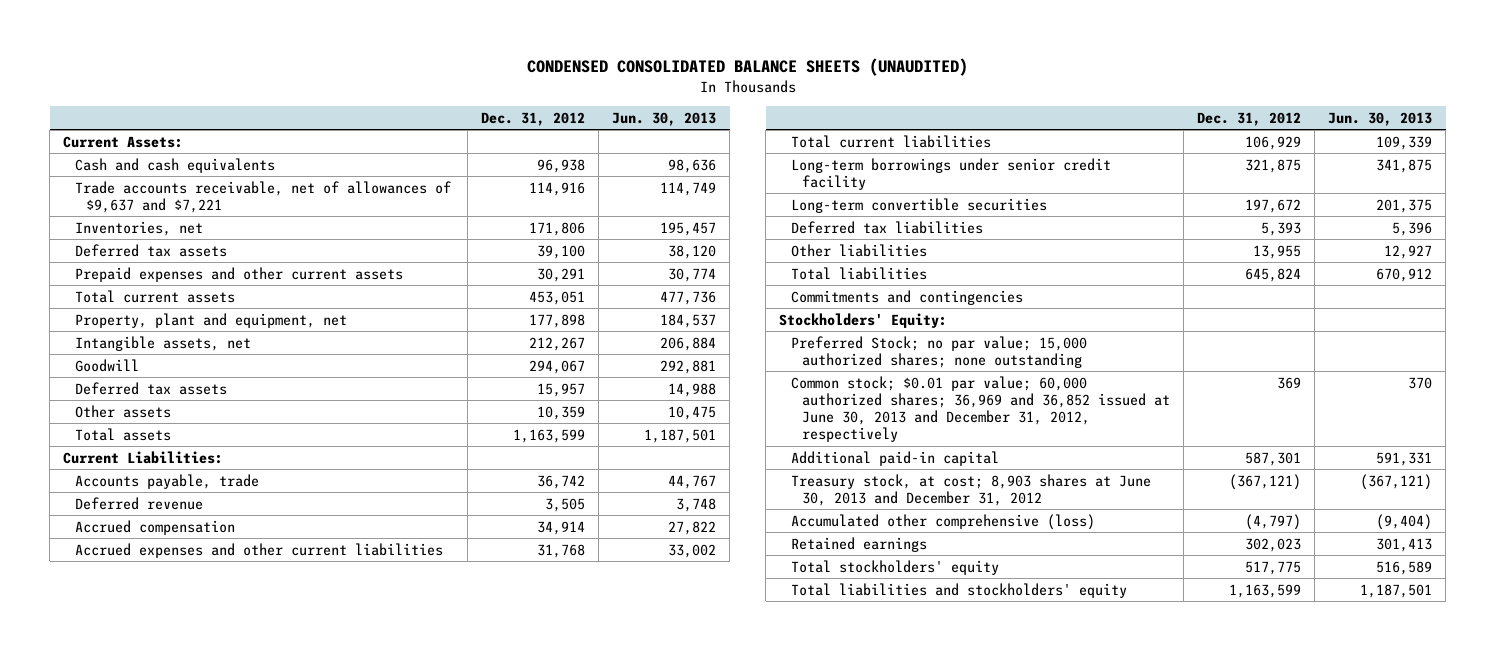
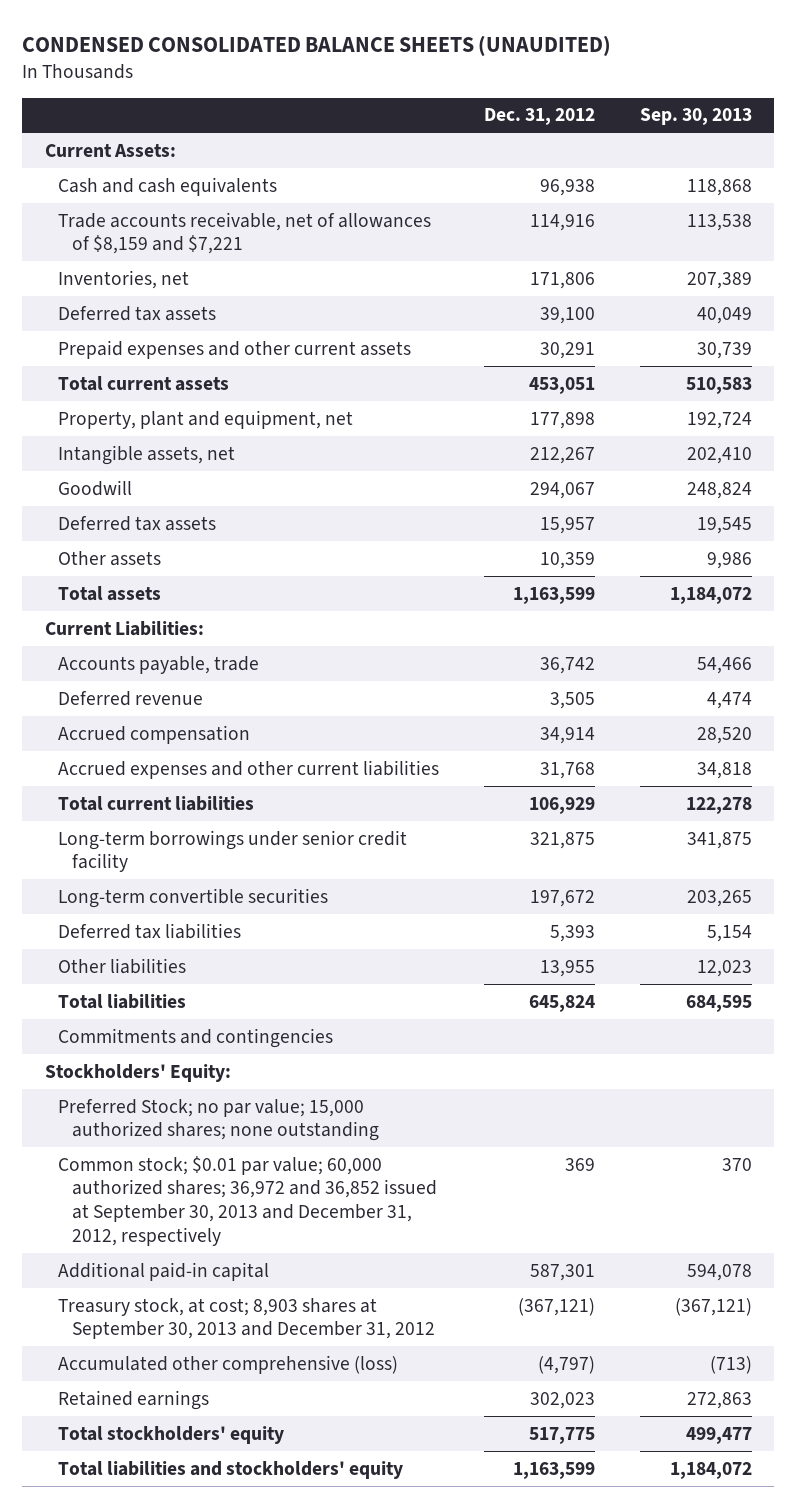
- | Dec. 31, 2012 | Jun. 30, 2013
+ | Dec. 31, 2012 | Sep. 30, 2013
- Trade accounts receivable, net of allowances of $9,637 and $7,221 | 114,916 | 114,749
+ Trade accounts receivable, net of allowances of $8,159 and $7,221 | 114,916 | 113,538
- Common stock; $0.01 par value; 60,000 authorized shares; 36,969 and 36,852 issued at June 30, 2013 and December 31, 2012, respectively | 369 | 370
+ Common stock; $0.01 par value; 60,000 authorized shares; 36,972 and 36,852 issued at September 30, 2013 and December 31, 2012, respectively | 369 | 370
- Treasury stock, at cost; 8,903 shares at June 30, 2013 and December 31, 2012 | (367,121) | (367,121)
+ Treasury stock, at cost; 8,903 shares at September 30, 2013 and December 31, 2012 | (367,121) | (367,121)

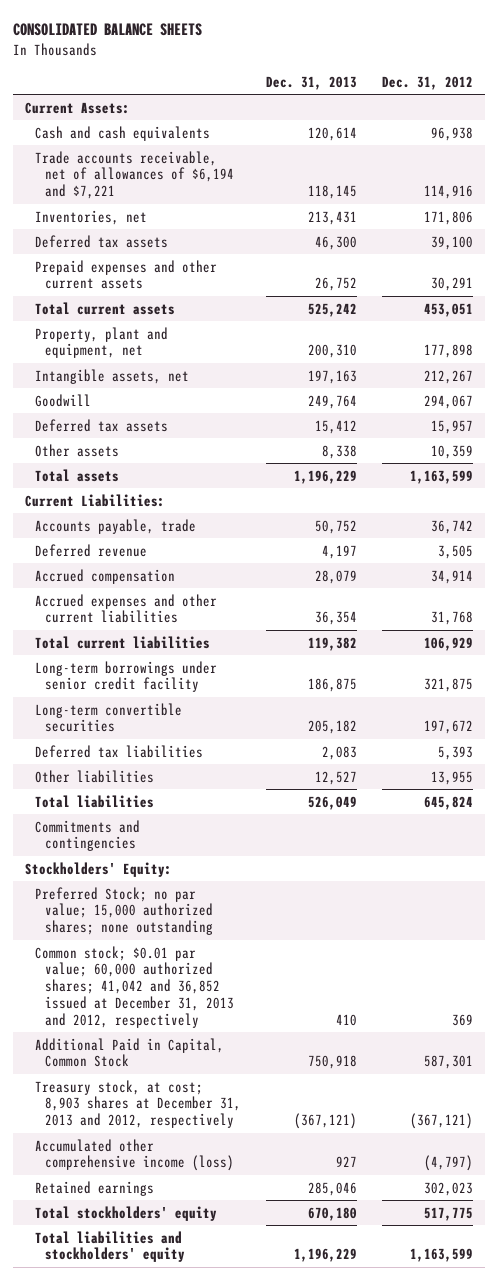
- CONDENSED CONSOLIDATED BALANCE SHEETS (UNAUDITED)
+ CONSOLIDATED BALANCE SHEETS
- | Dec. 31, 2012 | Sep. 30, 2013
+ | Dec. 31, 2013 | Dec. 31, 2012
- Trade accounts receivable, net of allowances of $8,159 and $7,221 | 114,916 | 113,538
+ Trade accounts receivable, net of allowances of $6,194 and $7,221 | 118,145 | 114,916
- Common stock; $0.01 par value; 60,000 authorized shares; 36,972 and 36,852 issued at September 30, 2013 and December 31, 2012, respectively | 369 | 370
- Additional paid-in capital | 587,301 | 594,078
- Treasury stock, at cost; 8,903 shares at September 30, 2013 and December 31, 2012 | (367,121) | (367,121)
- Accumulated other comprehensive (loss) | (4,797) | (713)
+ Common stock; $0.01 par value; 60,000 authorized shares; 41,042 and 36,852 issued at December 31, 2013 and 2012, respectively | 410 | 369
+ Additional Paid in Capital, Common Stock | 750,918 | 587,301
+ Treasury stock, at cost; 8,903 shares at December 31, 2013 and 2012, respectively | (367,121) | (367,121)
+ Accumulated other comprehensive income (loss) | 927 | (4,797)

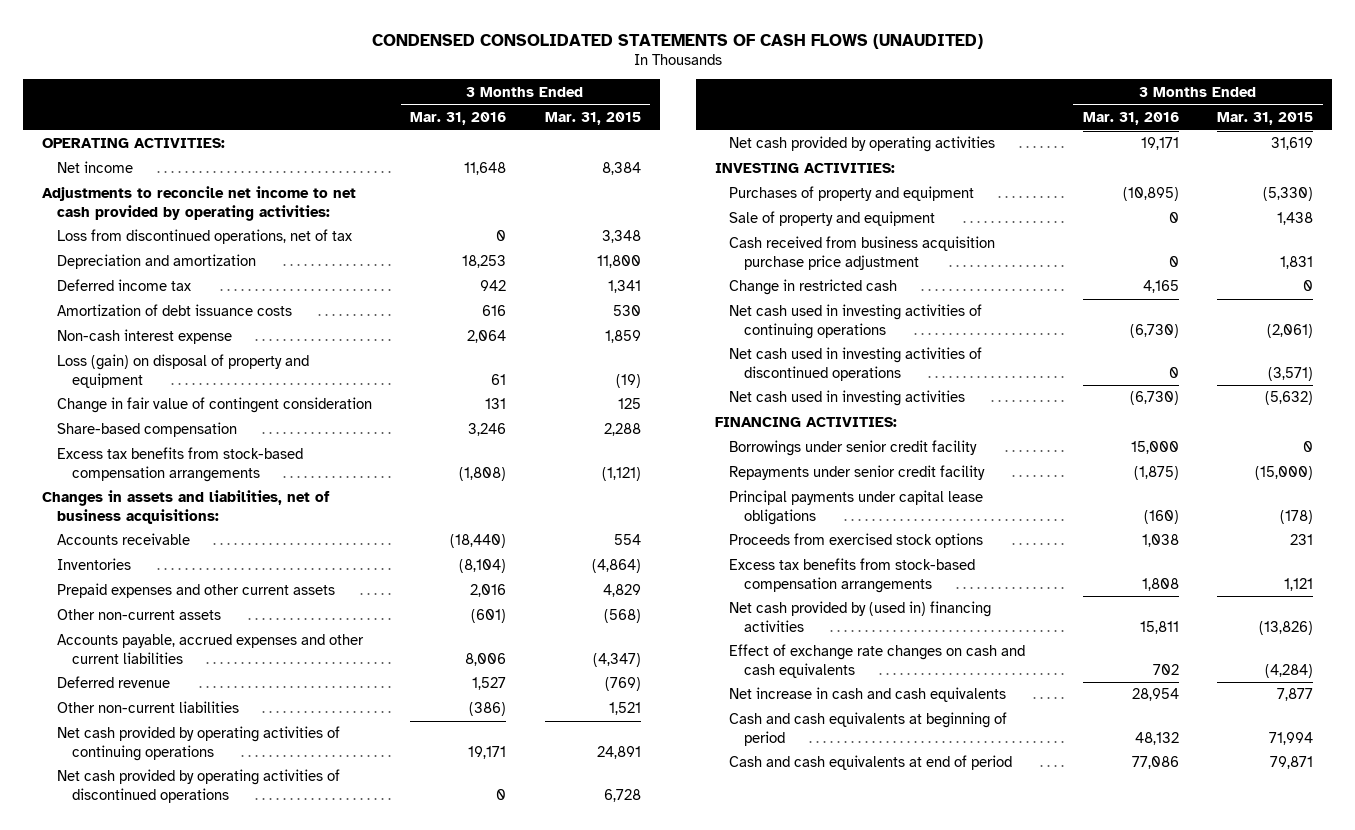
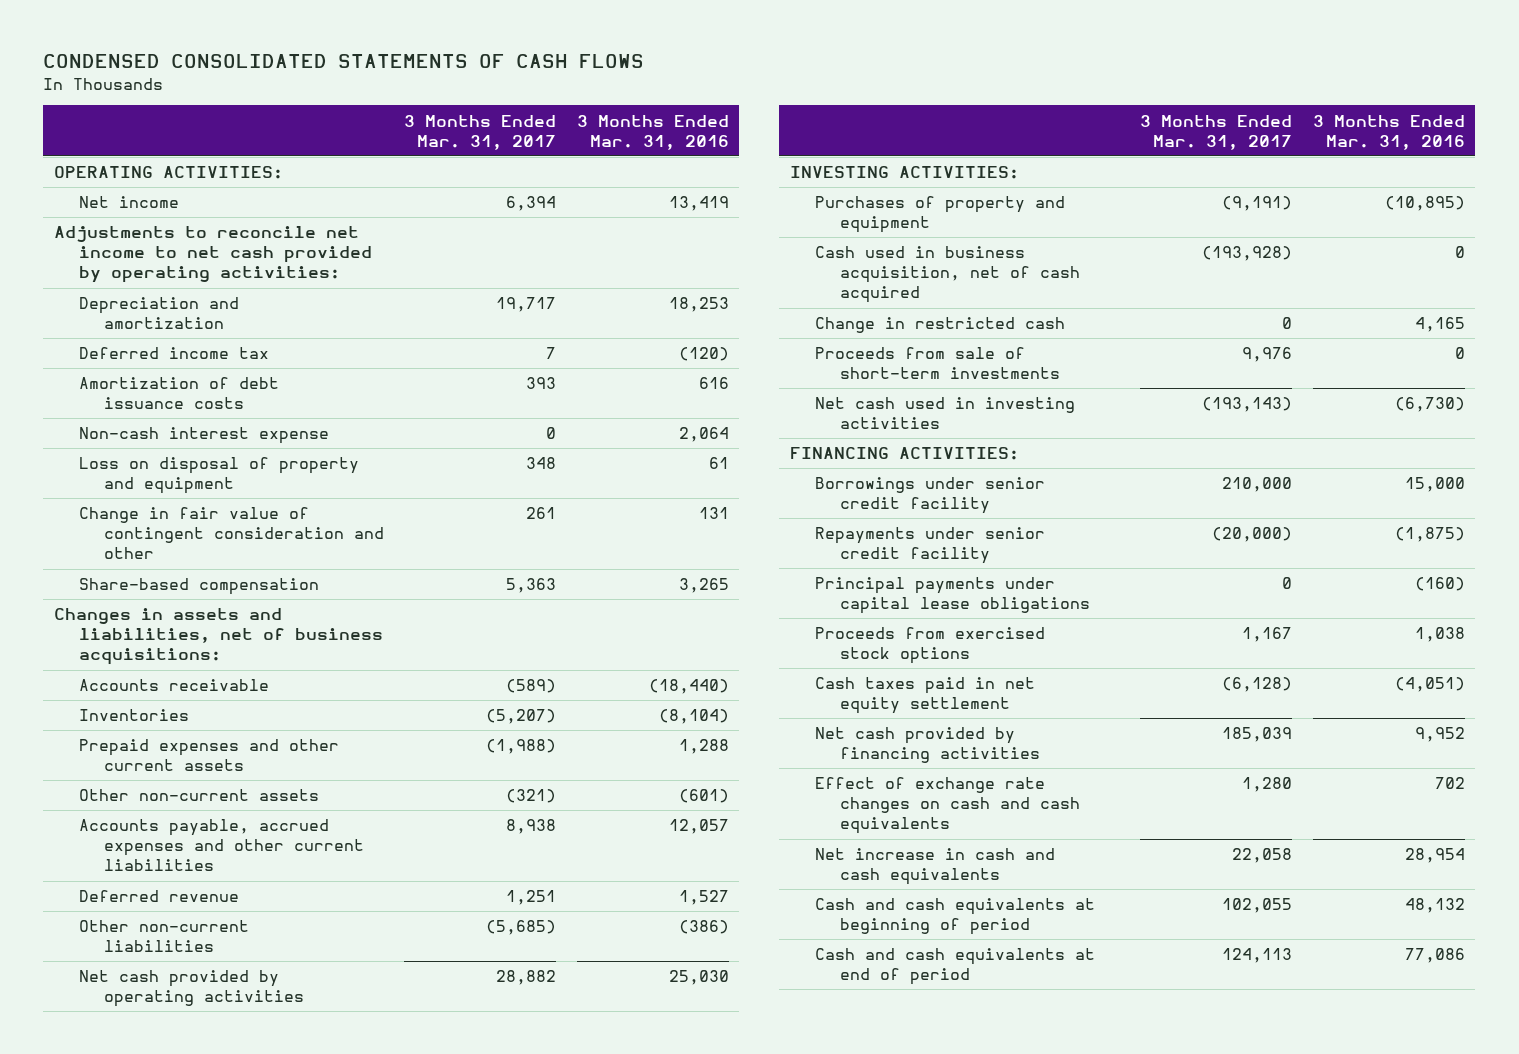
- CONDENSED CONSOLIDATED STATEMENTS OF CASH FLOWS (UNAUDITED)
+ CONDENSED CONSOLIDATED STATEMENTS OF CASH FLOWS
- | 3 Months Ended Mar. 31, 2016 | 3 Months Ended Mar. 31, 2015
+ | 3 Months Ended Mar. 31, 2017 | 3 Months Ended Mar. 31, 2016
- Net income | 11,648 | 8,384
+ Net income | 6,394 | 13,419
- Loss from discontinued operations, net of tax | 0 | 3,348
- Deferred income tax | 942 | 1,341
+ Deferred income tax | 7 | (120)
- Loss (gain) on disposal of property and equipment | 61 | (19)
- Change in fair value of contingent consideration | 131 | 125
- Share-based compensation | 3,246 | 2,288
- Excess tax benefits from stock-based compensation arrangements | (1,808) | (1,121)
+ Loss on disposal of property and equipment | 348 | 61
+ Change in fair value of contingent consideration and other | 261 | 131
+ Share-based compensation | 5,363 | 3,265
- Prepaid expenses and other current assets | 2,016 | 4,829
+ Prepaid expenses and other current assets | (1,988) | 1,288
- Accounts payable, accrued expenses and other current liabilities | 8,006 | (4,347)
+ Accounts payable, accrued expenses and other current liabilities | 8,938 | 12,057
- Net cash provided by operating activities of continuing operations | 19,171 | 24,891
- Net cash provided by operating activities of discontinued operations | 0 | 6,728
- Net cash provided by operating activities | 19,171 | 31,619
+ Net cash provided by operating activities | 28,882 | 25,030
- Sale of property and equipment | 0 | 1,438
- Cash received from business acquisition purchase price adjustment | 0 | 1,831
+ Cash used in business acquisition, net of cash acquired | (193,928) | 0
- Net cash used in investing activities of continuing operations | (6,730) | (2,061)
- Net cash used in investing activities of discontinued operations | 0 | (3,571)
+ Proceeds from sale of short-term investments | 9,976 | 0
- Excess tax benefits from stock-based compensation arrangements | 1,808 | 1,121
- Net cash provided by (used in) financing activities | 15,811 | (13,826)
+ Cash taxes paid in net equity settlement | (6,128) | (4,051)
+ Net cash provided by financing activities | 185,039 | 9,952

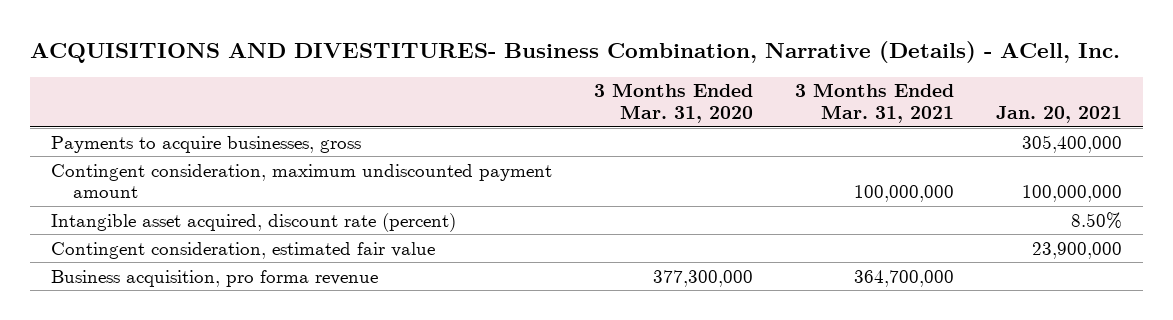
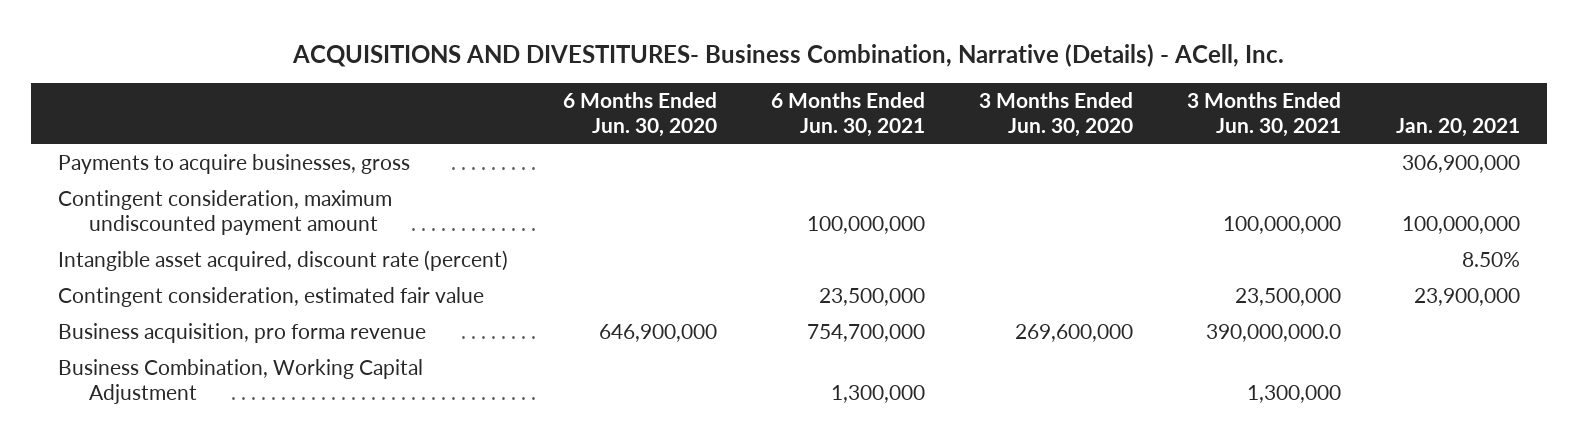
- | 3 Months Ended Mar. 31, 2020 | 3 Months Ended Mar. 31, 2021 | Jan. 20, 2021
+ | 6 Months Ended Jun. 30, 2020 | 6 Months Ended Jun. 30, 2021 | 3 Months Ended Jun. 30, 2020 | 3 Months Ended Jun. 30, 2021 | Jan. 20, 2021
- Payments to acquire businesses, gross | | | 305,400,000
+ Payments to acquire businesses, gross | | | | | 306,900,000
+ Business Combination, Working Capital Adjustment | | 1,300,000 | | 1,300,000 |

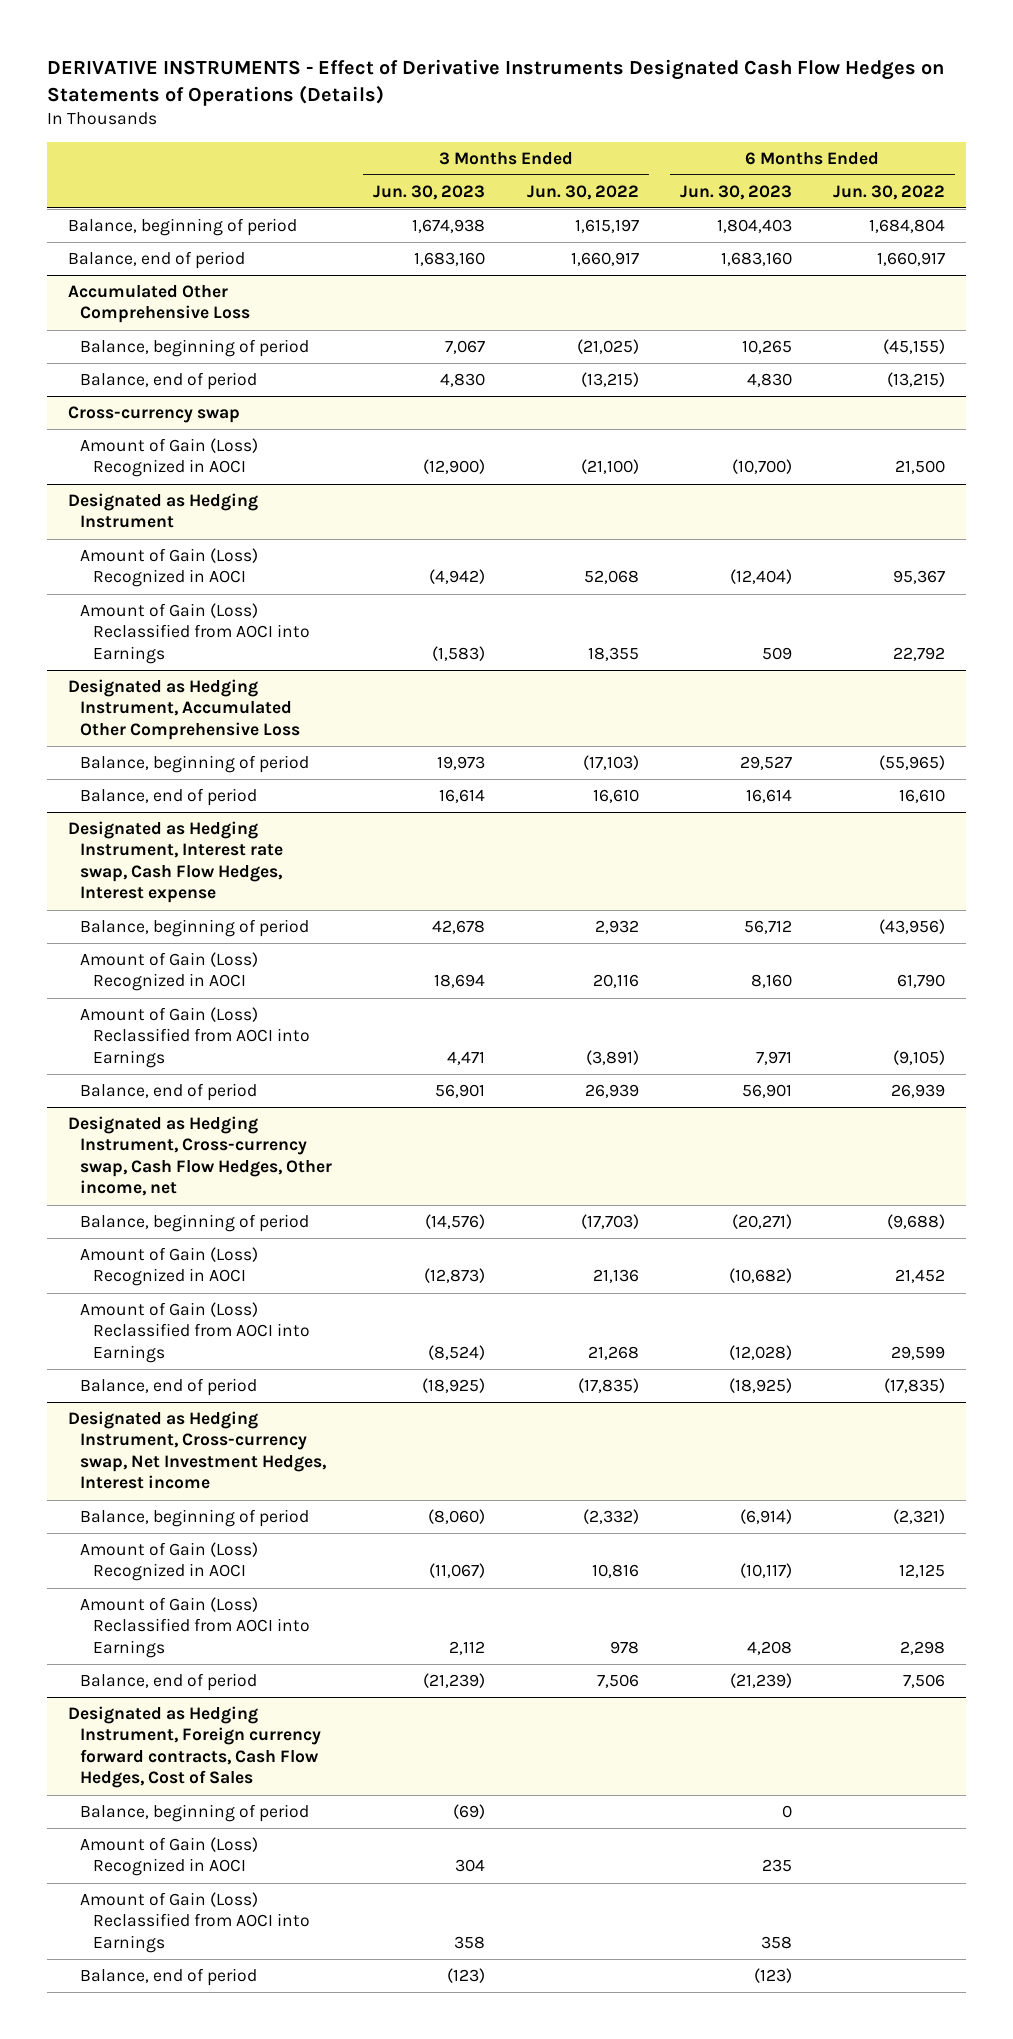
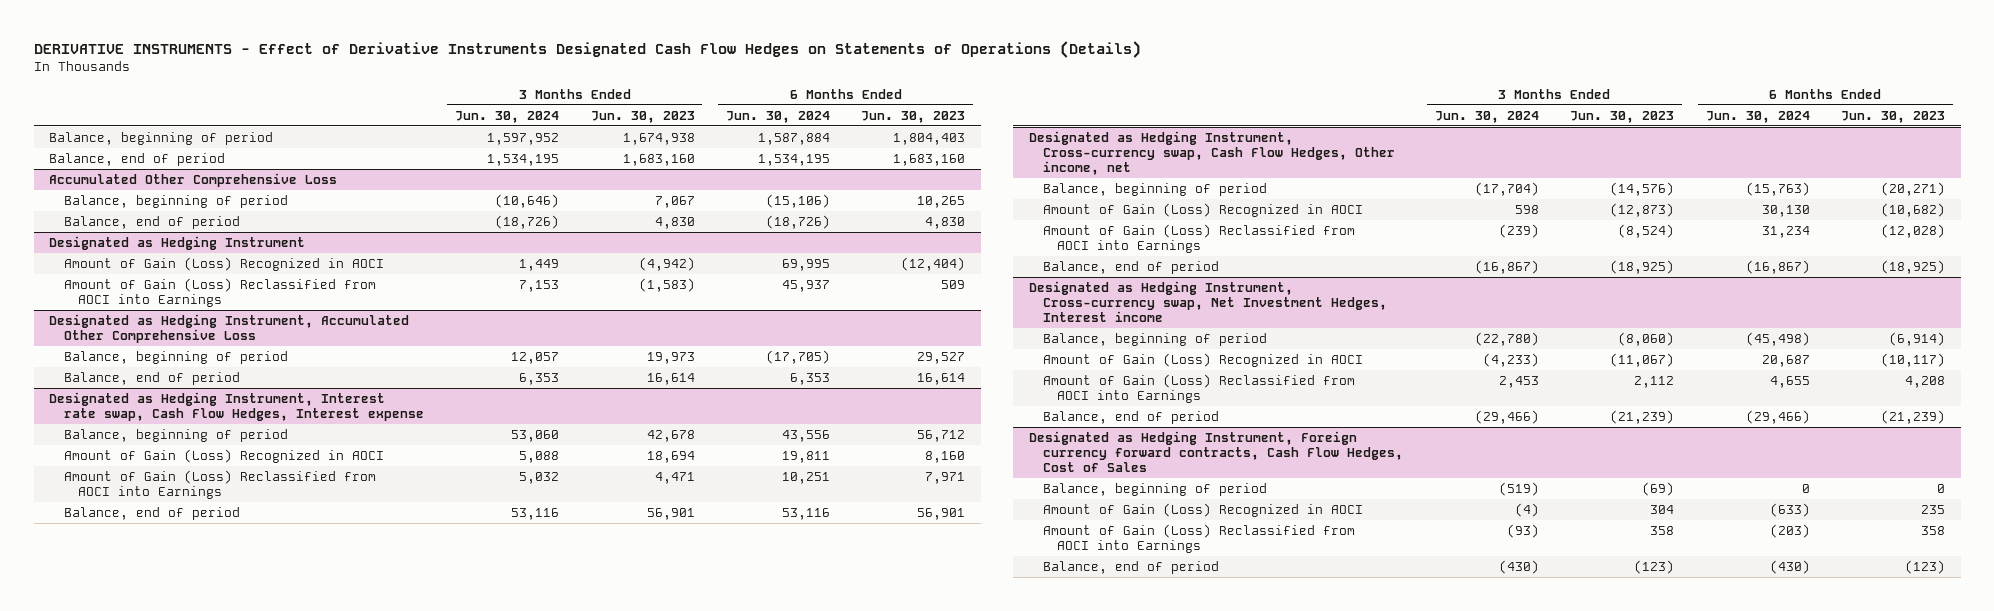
- | 3 Months Ended Jun. 30, 2023 | 3 Months Ended Jun. 30, 2022 | 6 Months Ended Jun. 30, 2023 | 6 Months Ended Jun. 30, 2022
+ | 3 Months Ended Jun. 30, 2024 | 3 Months Ended Jun. 30, 2023 | 6 Months Ended Jun. 30, 2024 | 6 Months Ended Jun. 30, 2023
- Cross-currency swap
- Amount of Gain (Loss) Recognized in AOCI | (12,900) | (21,100) | (10,700) | 21,500

